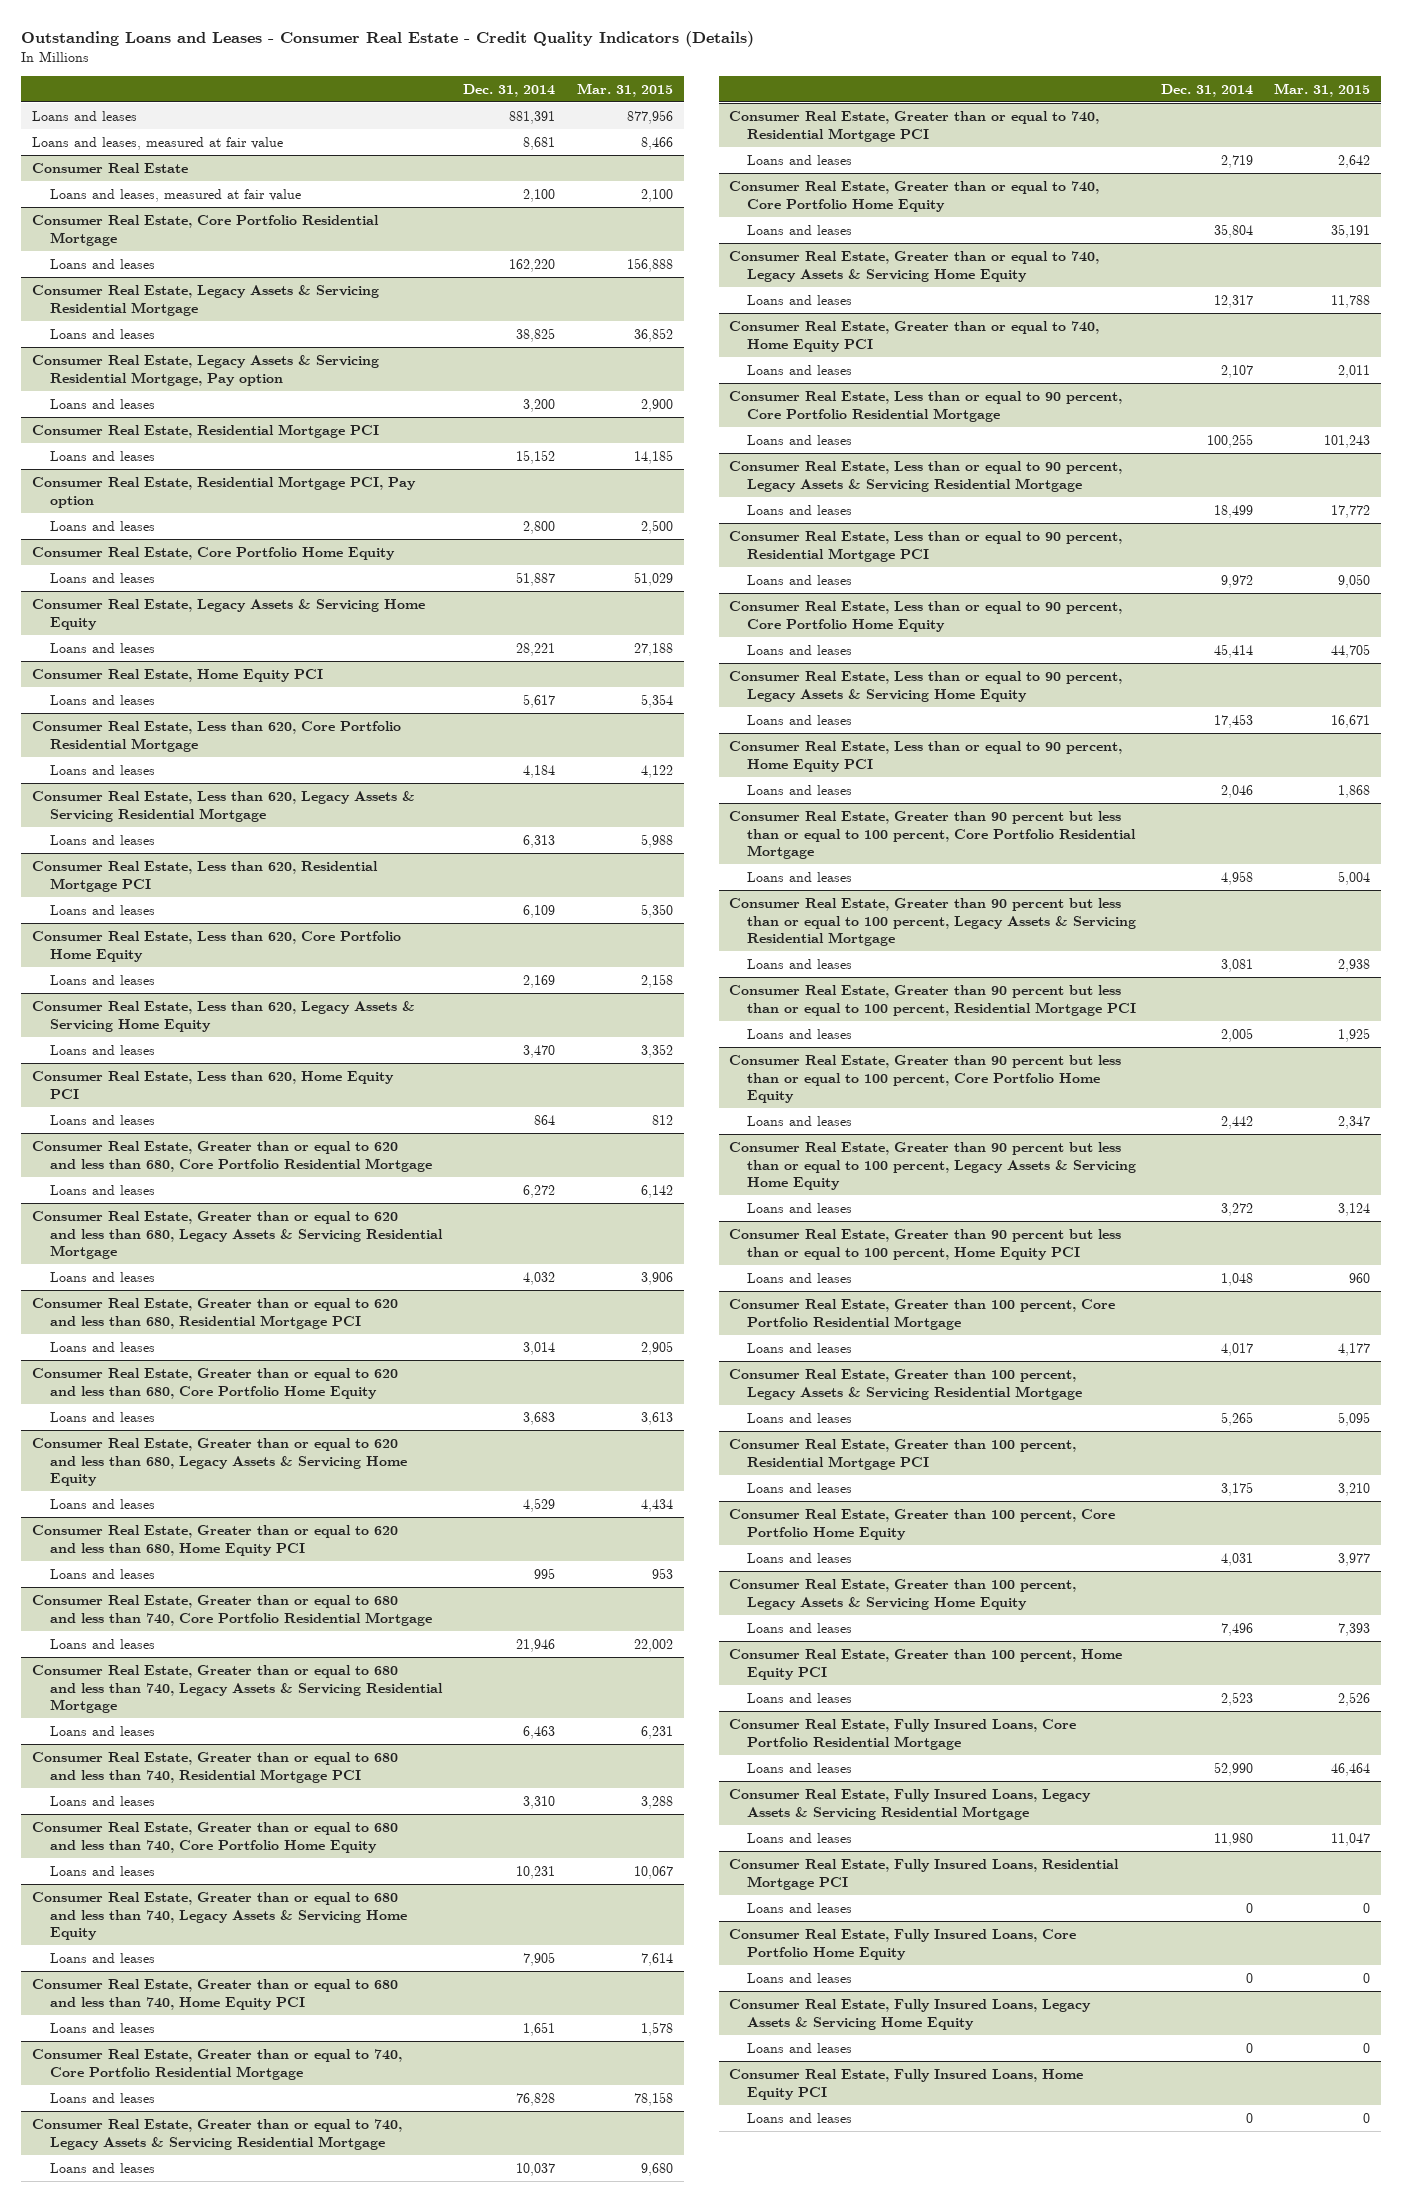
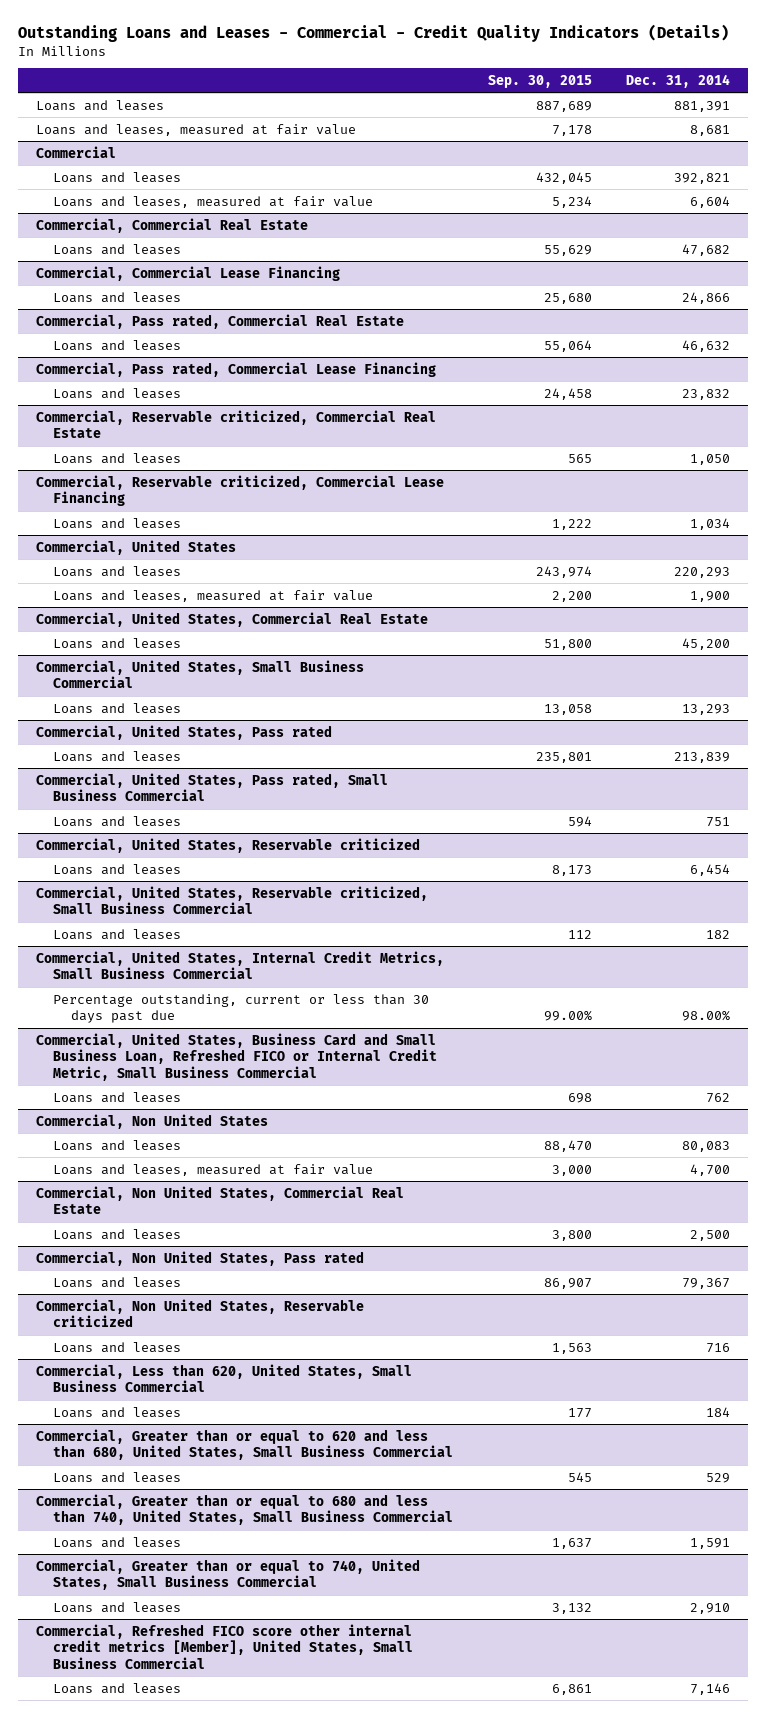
- Outstanding Loans and Leases - Consumer Real Estate - Credit Quality Indicators (Details)
+ Outstanding Loans and Leases - Commercial - Credit Quality Indicators (Details)
- | Dec. 31, 2014 | Mar. 31, 2015
+ | Sep. 30, 2015 | Dec. 31, 2014
- Consumer Real Estate
- Loans and leases, measured at fair value | 2,100 | 2,100
- Consumer Real Estate, Core Portfolio Residential Mortgage
- Loans and leases | 162,220 | 156,888
- Consumer Real Estate, Legacy Assets & Servicing Residential Mortgage
- Loans and leases | 38,825 | 36,852
- Consumer Real Estate, Legacy Assets & Servicing Residential Mortgage, Pay option
- Loans and leases | 3,200 | 2,900
- Consumer Real Estate, Residential Mortgage PCI
- Loans and leases | 15,152 | 14,185
- Consumer Real Estate, Residential Mortgage PCI, Pay option
- Loans and leases | 2,800 | 2,500
- Consumer Real Estate, Core Portfolio Home Equity
- Loans and leases | 51,887 | 51,029
- Consumer Real Estate, Legacy Assets & Servicing Home Equity
- Loans and leases | 28,221 | 27,188
- Consumer Real Estate, Home Equity PCI
- Loans and leases | 5,617 | 5,354
- Consumer Real Estate, Less than 620, Core Portfolio Residential Mortgage
- Loans and leases | 4,184 | 4,122
- Consumer Real Estate, Less than 620, Legacy Assets & Servicing Residential Mortgage
- Loans and leases | 6,313 | 5,988
- Consumer Real Estate, Less than 620, Residential Mortgage PCI
- Loans and leases | 6,109 | 5,350
- Consumer Real Estate, Less than 620, Core Portfolio Home Equity
- Loans and leases | 2,169 | 2,158
- Consumer Real Estate, Less than 620, Legacy Assets & Servicing Home Equity
- Loans and leases | 3,470 | 3,352
- Consumer Real Estate, Less than 620, Home Equity PCI
- Loans and leases | 864 | 812
- Consumer Real Estate, Greater than or equal to 620 and less than 680, Core Portfolio Residential Mortgage
- Loans and leases | 6,272 | 6,142
- Consumer Real Estate, Greater than or equal to 620 and less than 680, Legacy Assets & Servicing Residential Mortgage
- Loans and leases | 4,032 | 3,906
- Consumer Real Estate, Greater than or equal to 620 and less than 680, Residential Mortgage PCI
- Loans and leases | 3,014 | 2,905
- Consumer Real Estate, Greater than or equal to 620 and less than 680, Core Portfolio Home Equity
- Loans and leases | 3,683 | 3,613
- Consumer Real Estate, Greater than or equal to 620 and less than 680, Legacy Assets & Servicing Home Equity
- Loans and leases | 4,529 | 4,434
- Consumer Real Estate, Greater than or equal to 620 and less than 680, Home Equity PCI
- Loans and leases | 995 | 953
- Consumer Real Estate, Greater than or equal to 680 and less than 740, Core Portfolio Residential Mortgage
- Loans and leases | 21,946 | 22,002
- Consumer Real Estate, Greater than or equal to 680 and less than 740, Legacy Assets & Servicing Residential Mortgage
- Loans and leases | 6,463 | 6,231
- Consumer Real Estate, Greater than or equal to 680 and less than 740, Residential Mortgage PCI
- Loans and leases | 3,310 | 3,288
- Consumer Real Estate, Greater than or equal to 680 and less than 740, Core Portfolio Home Equity
- Loans and leases | 10,231 | 10,067
- Consumer Real Estate, Greater than or equal to 680 and less than 740, Legacy Assets & Servicing Home Equity
- Loans and leases | 7,905 | 7,614
- Consumer Real Estate, Greater than or equal to 680 and less than 740, Home Equity PCI
- Loans and leases | 1,651 | 1,578
- Consumer Real Estate, Greater than or equal to 740, Core Portfolio Residential Mortgage
- Loans and leases | 76,828 | 78,158
- Consumer Real Estate, Greater than or equal to 740, Legacy Assets & Servicing Residential Mortgage
- Loans and leases | 10,037 | 9,680
- Consumer Real Estate, Greater than or equal to 740, Residential Mortgage PCI
- Loans and leases | 2,719 | 2,642
- Consumer Real Estate, Greater than or equal to 740, Core Portfolio Home Equity
- Loans and leases | 35,804 | 35,191
- Consumer Real Estate, Greater than or equal to 740, Legacy Assets & Servicing Home Equity
- Loans and leases | 12,317 | 11,788
- Consumer Real Estate, Greater than or equal to 740, Home Equity PCI
- Loans and leases | 2,107 | 2,011
- Consumer Real Estate, Less than or equal to 90 percent, Core Portfolio Residential Mortgage
- Loans and leases | 100,255 | 101,243
- Consumer Real Estate, Less than or equal to 90 percent, Legacy Assets & Servicing Residential Mortgage
- Loans and leases | 18,499 | 17,772
- Consumer Real Estate, Less than or equal to 90 percent, Residential Mortgage PCI
- Loans and leases | 9,972 | 9,050
- Consumer Real Estate, Less than or equal to 90 percent, Core Portfolio Home Equity
- Loans and leases | 45,414 | 44,705
- Consumer Real Estate, Less than or equal to 90 percent, Legacy Assets & Servicing Home Equity
- Loans and leases | 17,453 | 16,671
- Consumer Real Estate, Less than or equal to 90 percent, Home Equity PCI
- Loans and leases | 2,046 | 1,868
- Consumer Real Estate, Greater than 90 percent but less than or equal to 100 percent, Core Portfolio Residential Mortgage
- Loans and leases | 4,958 | 5,004
- Consumer Real Estate, Greater than 90 percent but less than or equal to 100 percent, Legacy Assets & Servicing Residential Mortgage
- Loans and leases | 3,081 | 2,938
- Consumer Real Estate, Greater than 90 percent but less than or equal to 100 percent, Residential Mortgage PCI
- Loans and leases | 2,005 | 1,925
- Consumer Real Estate, Greater than 90 percent but less than or equal to 100 percent, Core Portfolio Home Equity
- Loans and leases | 2,442 | 2,347
- Consumer Real Estate, Greater than 90 percent but less than or equal to 100 percent, Legacy Assets & Servicing Home Equity
- Loans and leases | 3,272 | 3,124
- Consumer Real Estate, Greater than 90 percent but less than or equal to 100 percent, Home Equity PCI
- Loans and leases | 1,048 | 960
- Consumer Real Estate, Greater than 100 percent, Core Portfolio Residential Mortgage
- Loans and leases | 4,017 | 4,177
- Consumer Real Estate, Greater than 100 percent, Legacy Assets & Servicing Residential Mortgage
- Loans and leases | 5,265 | 5,095
- Consumer Real Estate, Greater than 100 percent, Residential Mortgage PCI
- Loans and leases | 3,175 | 3,210
- Consumer Real Estate, Greater than 100 percent, Core Portfolio Home Equity
- Loans and leases | 4,031 | 3,977
- Consumer Real Estate, Greater than 100 percent, Legacy Assets & Servicing Home Equity
- Loans and leases | 7,496 | 7,393
- Consumer Real Estate, Greater than 100 percent, Home Equity PCI
- Loans and leases | 2,523 | 2,526
- Consumer Real Estate, Fully Insured Loans, Core Portfolio Residential Mortgage
- Loans and leases | 52,990 | 46,464
- Consumer Real Estate, Fully Insured Loans, Legacy Assets & Servicing Residential Mortgage
- Loans and leases | 11,980 | 11,047
- Consumer Real Estate, Fully Insured Loans, Residential Mortgage PCI
- Loans and leases | 0 | 0
- Consumer Real Estate, Fully Insured Loans, Core Portfolio Home Equity
- Loans and leases | 0 | 0
- Consumer Real Estate, Fully Insured Loans, Legacy Assets & Servicing Home Equity
- Loans and leases | 0 | 0
- Consumer Real Estate, Fully Insured Loans, Home Equity PCI
- Loans and leases | 0 | 0
+ Commercial
+ Loans and leases | 432,045 | 392,821
+ Loans and leases, measured at fair value | 5,234 | 6,604
+ Commercial, Commercial Real Estate
+ Loans and leases | 55,629 | 47,682
+ Commercial, Commercial Lease Financing
+ Loans and leases | 25,680 | 24,866
+ Commercial, Pass rated, Commercial Real Estate
+ Loans and leases | 55,064 | 46,632
+ Commercial, Pass rated, Commercial Lease Financing
+ Loans and leases | 24,458 | 23,832
+ Commercial, Reservable criticized, Commercial Real Estate
+ Loans and leases | 565 | 1,050
+ Commercial, Reservable criticized, Commercial Lease Financing
+ Loans and leases | 1,222 | 1,034
+ Commercial, United States
+ Loans and leases | 243,974 | 220,293
+ Loans and leases, measured at fair value | 2,200 | 1,900
+ Commercial, United States, Commercial Real Estate
+ Loans and leases | 51,800 | 45,200
+ Commercial, United States, Small Business Commercial
+ Loans and leases | 13,058 | 13,293
+ Commercial, United States, Pass rated
+ Loans and leases | 235,801 | 213,839
+ Commercial, United States, Pass rated, Small Business Commercial
+ Loans and leases | 594 | 751
+ Commercial, United States, Reservable criticized
+ Loans and leases | 8,173 | 6,454
+ Commercial, United States, Reservable criticized, Small Business Commercial
+ Loans and leases | 112 | 182
+ Commercial, United States, Internal Credit Metrics, Small Business Commercial
+ Percentage outstanding, current or less than 30 days past due | 99.00% | 98.00%
+ Commercial, United States, Business Card and Small Business Loan, Refreshed FICO or Internal Credit Metric, Small Business Commercial
+ Loans and leases | 698 | 762
+ Commercial, Non United States
+ Loans and leases | 88,470 | 80,083
+ Loans and leases, measured at fair value | 3,000 | 4,700
+ Commercial, Non United States, Commercial Real Estate
+ Loans and leases | 3,800 | 2,500
+ Commercial, Non United States, Pass rated
+ Loans and leases | 86,907 | 79,367
+ Commercial, Non United States, Reservable criticized
+ Loans and leases | 1,563 | 716
+ Commercial, Less than 620, United States, Small Business Commercial
+ Loans and leases | 177 | 184
+ Commercial, Greater than or equal to 620 and less than 680, United States, Small Business Commercial
+ Loans and leases | 545 | 529
+ Commercial, Greater than or equal to 680 and less than 740, United States, Small Business Commercial
+ Loans and leases | 1,637 | 1,591
+ Commercial, Greater than or equal to 740, United States, Small Business Commercial
+ Loans and leases | 3,132 | 2,910
+ Commercial, Refreshed FICO score other internal credit metrics [Member], United States, Small Business Commercial
+ Loans and leases | 6,861 | 7,146

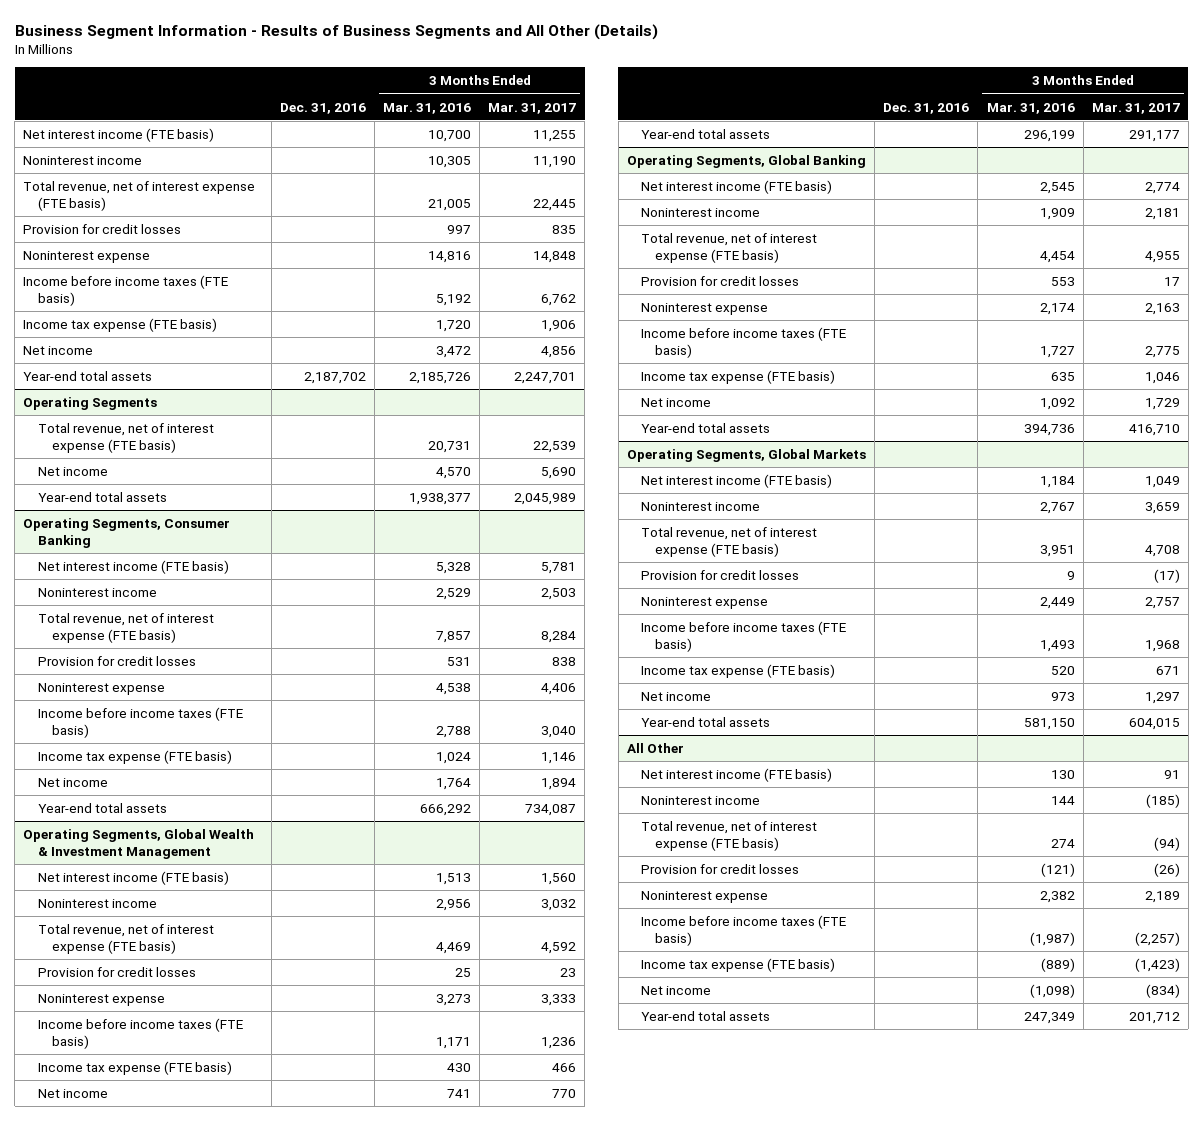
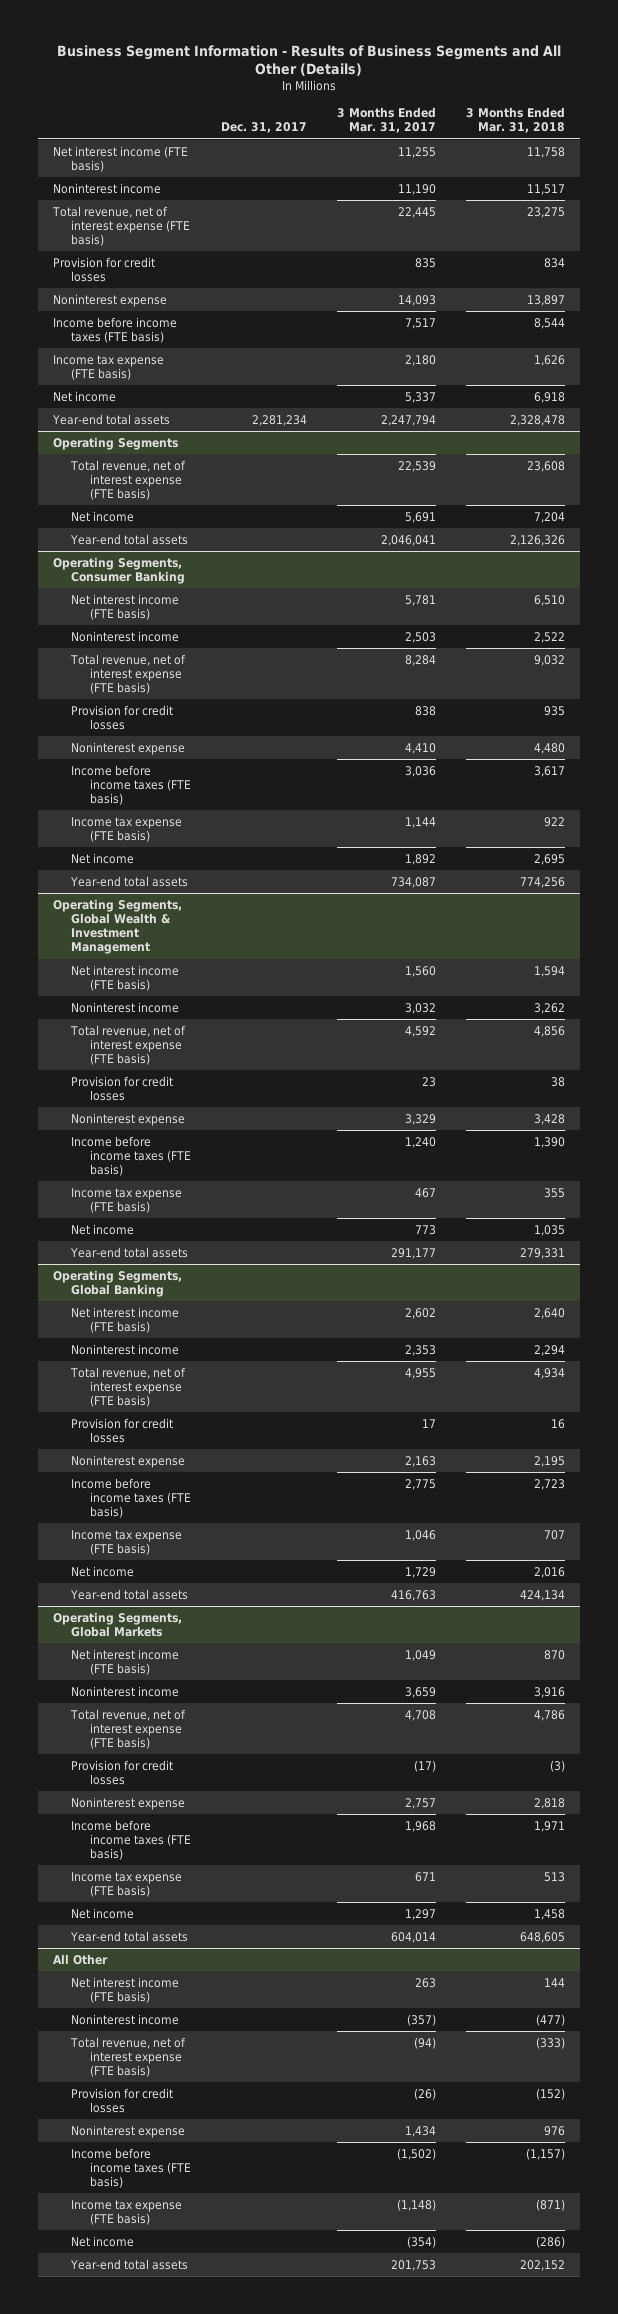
- | Dec. 31, 2016 | 3 Months Ended Mar. 31, 2016 | 3 Months Ended Mar. 31, 2017
+ | Dec. 31, 2017 | 3 Months Ended Mar. 31, 2017 | 3 Months Ended Mar. 31, 2018
- Noninterest expense | | 14,816 | 14,848
- Income before income taxes (FTE basis) | | 5,192 | 6,762
- Income tax expense (FTE basis) | | 1,720 | 1,906
- Net income | | 3,472 | 4,856
- Year-end total assets | 2,187,702 | 2,185,726 | 2,247,701
+ Noninterest expense | | 14,093 | 13,897
+ Income before income taxes (FTE basis) | | 7,517 | 8,544
+ Income tax expense (FTE basis) | | 2,180 | 1,626
+ Net income | | 5,337 | 6,918
+ Year-end total assets | 2,281,234 | 2,247,794 | 2,328,478
@ Operating Segments
- Net income | | 4,570 | 5,690
- Year-end total assets | | 1,938,377 | 2,045,989
+ Net income | | 5,691 | 7,204
+ Year-end total assets | | 2,046,041 | 2,126,326
@ Operating Segments, Consumer Banking
- Noninterest expense | | 4,538 | 4,406
- Income before income taxes (FTE basis) | | 2,788 | 3,040
- Income tax expense (FTE basis) | | 1,024 | 1,146
- Net income | | 1,764 | 1,894
+ Noninterest expense | | 4,410 | 4,480
+ Income before income taxes (FTE basis) | | 3,036 | 3,617
+ Income tax expense (FTE basis) | | 1,144 | 922
+ Net income | | 1,892 | 2,695
@ Operating Segments, Global Wealth & Investment Management
- Noninterest expense | | 3,273 | 3,333
- Income before income taxes (FTE basis) | | 1,171 | 1,236
- Income tax expense (FTE basis) | | 430 | 466
- Net income | | 741 | 770
+ Noninterest expense | | 3,329 | 3,428
+ Income before income taxes (FTE basis) | | 1,240 | 1,390
+ Income tax expense (FTE basis) | | 467 | 355
+ Net income | | 773 | 1,035
@ Operating Segments, Global Banking
- Net interest income (FTE basis) | | 2,545 | 2,774
- Noninterest income | | 1,909 | 2,181
+ Net interest income (FTE basis) | | 2,602 | 2,640
+ Noninterest income | | 2,353 | 2,294
- Year-end total assets | | 394,736 | 416,710
+ Year-end total assets | | 416,763 | 424,134
@ Operating Segments, Global Markets
- Year-end total assets | | 581,150 | 604,015
+ Year-end total assets | | 604,014 | 648,605
@ All Other
- Net interest income (FTE basis) | | 130 | 91
- Noninterest income | | 144 | (185)
+ Net interest income (FTE basis) | | 263 | 144
+ Noninterest income | | (357) | (477)
- Noninterest expense | | 2,382 | 2,189
- Income before income taxes (FTE basis) | | (1,987) | (2,257)
- Income tax expense (FTE basis) | | (889) | (1,423)
- Net income | | (1,098) | (834)
- Year-end total assets | | 247,349 | 201,712
+ Noninterest expense | | 1,434 | 976
+ Income before income taxes (FTE basis) | | (1,502) | (1,157)
+ Income tax expense (FTE basis) | | (1,148) | (871)
+ Net income | | (354) | (286)
+ Year-end total assets | | 201,753 | 202,152

